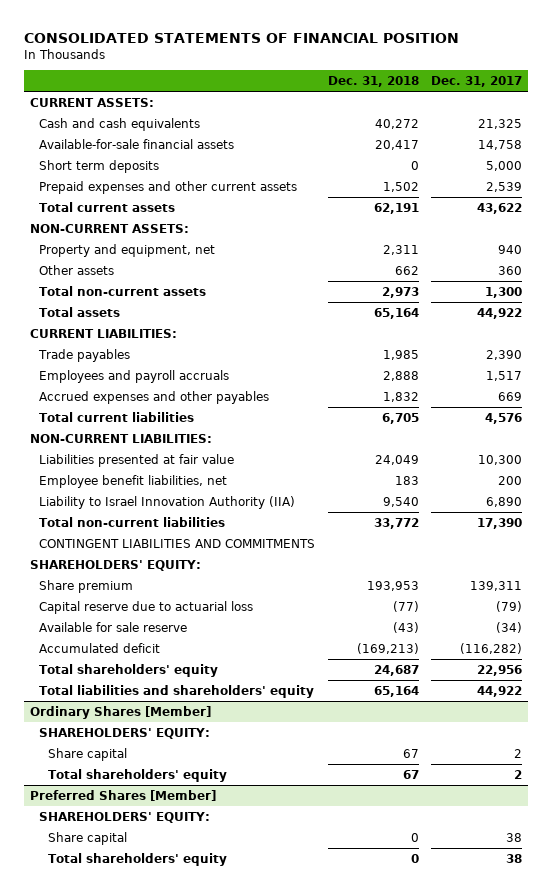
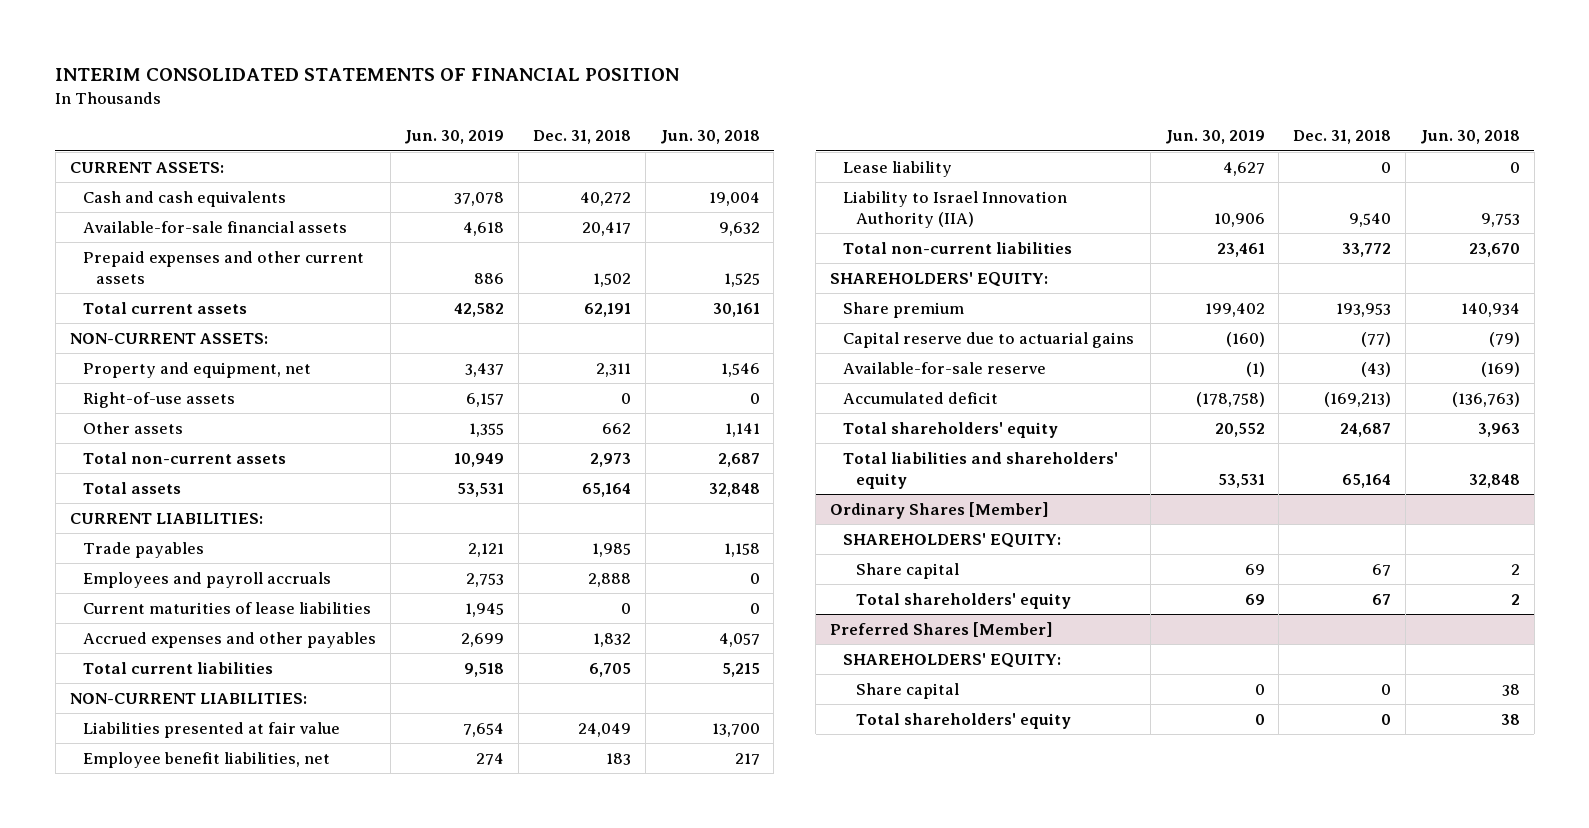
- CONSOLIDATED STATEMENTS OF FINANCIAL POSITION
+ INTERIM CONSOLIDATED STATEMENTS OF FINANCIAL POSITION
- | Dec. 31, 2018 | Dec. 31, 2017
+ | Jun. 30, 2019 | Dec. 31, 2018 | Jun. 30, 2018
- Short term deposits | 0 | 5,000
+ Right-of-use assets | 6,157 | 0 | 0
+ Current maturities of lease liabilities | 1,945 | 0 | 0
+ Lease liability | 4,627 | 0 | 0
- CONTINGENT LIABILITIES AND COMMITMENTS
- Capital reserve due to actuarial loss | (77) | (79)
- Available for sale reserve | (43) | (34)
+ Capital reserve due to actuarial gains | (160) | (77) | (79)
+ Available-for-sale reserve | (1) | (43) | (169)

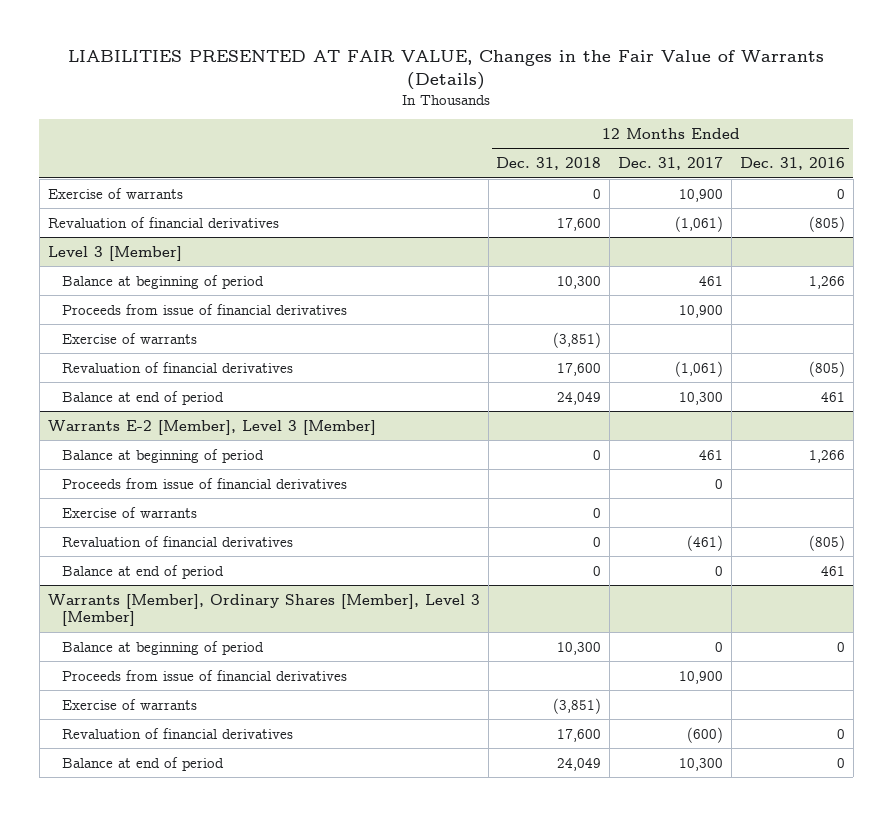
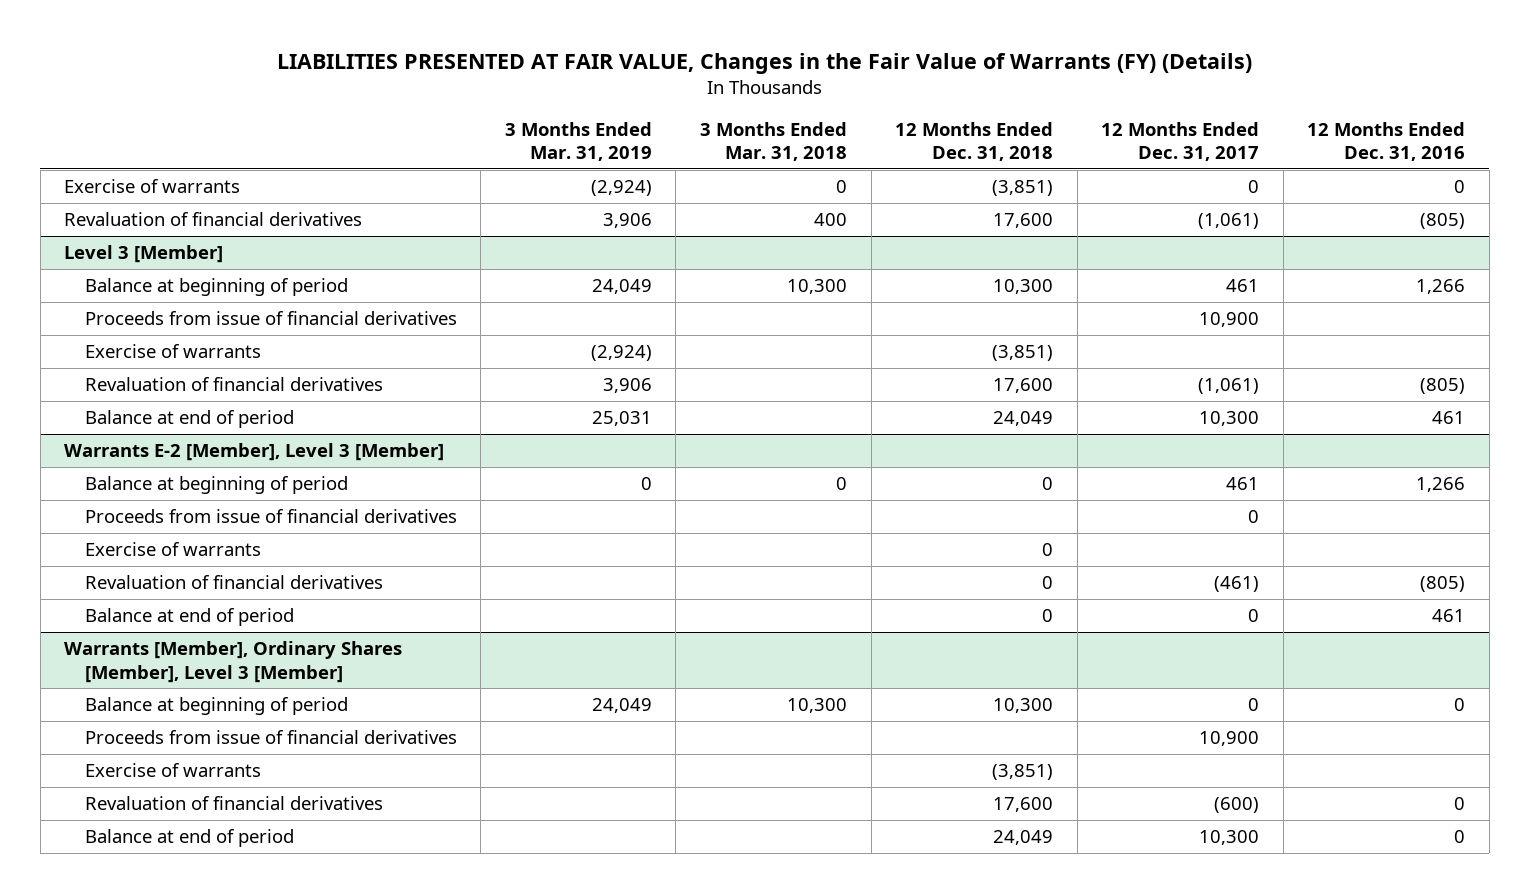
- LIABILITIES PRESENTED AT FAIR VALUE, Changes in the Fair Value of Warrants (Details)
+ LIABILITIES PRESENTED AT FAIR VALUE, Changes in the Fair Value of Warrants (FY) (Details)
- | 12 Months Ended Dec. 31, 2018 | 12 Months Ended Dec. 31, 2017 | 12 Months Ended Dec. 31, 2016
+ | 3 Months Ended Mar. 31, 2019 | 3 Months Ended Mar. 31, 2018 | 12 Months Ended Dec. 31, 2018 | 12 Months Ended Dec. 31, 2017 | 12 Months Ended Dec. 31, 2016
- Exercise of warrants | 0 | 10,900 | 0
+ Exercise of warrants | (2,924) | 0 | (3,851) | 0 | 0

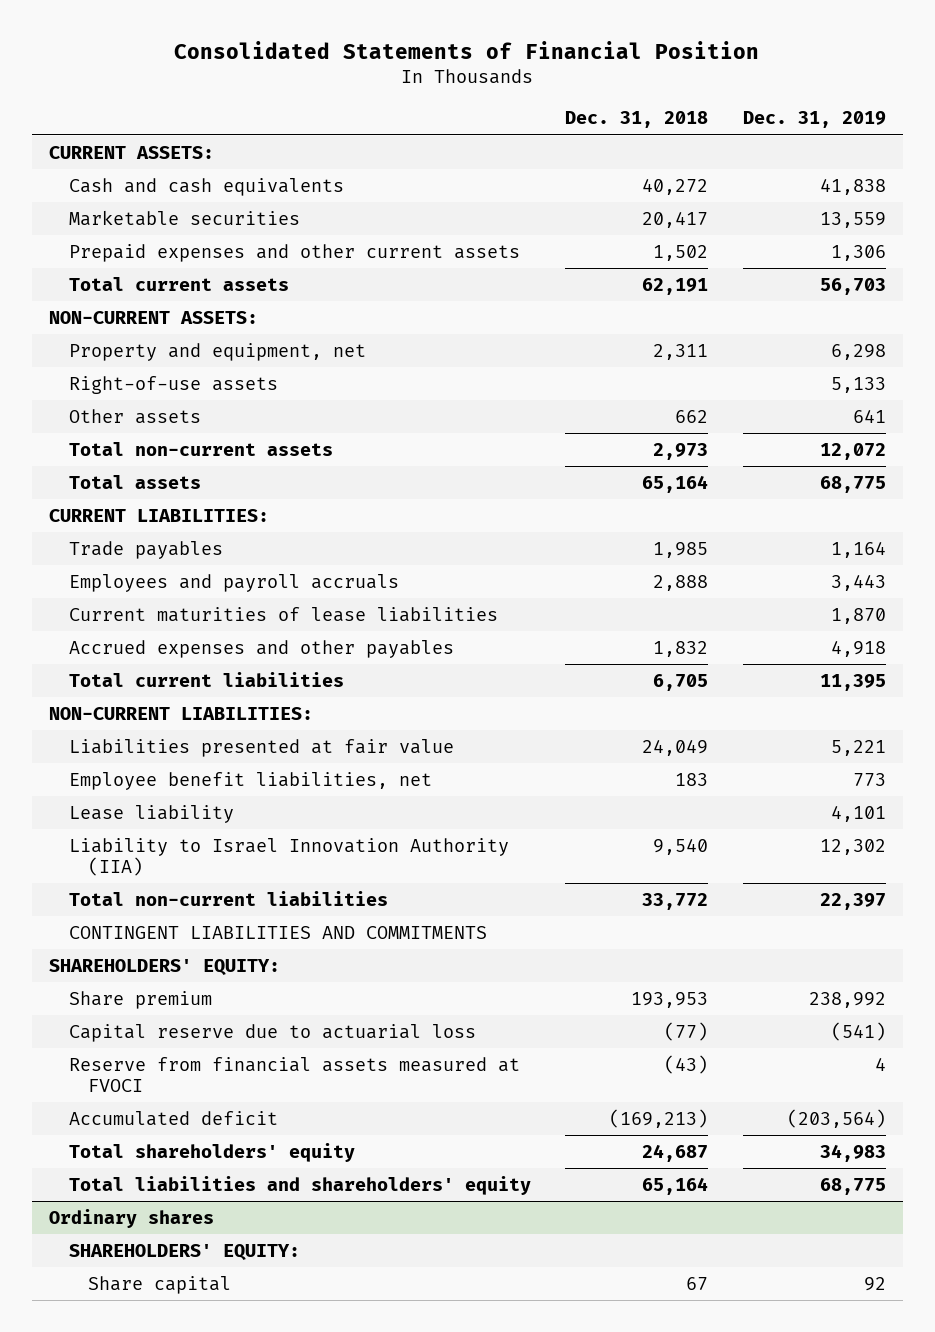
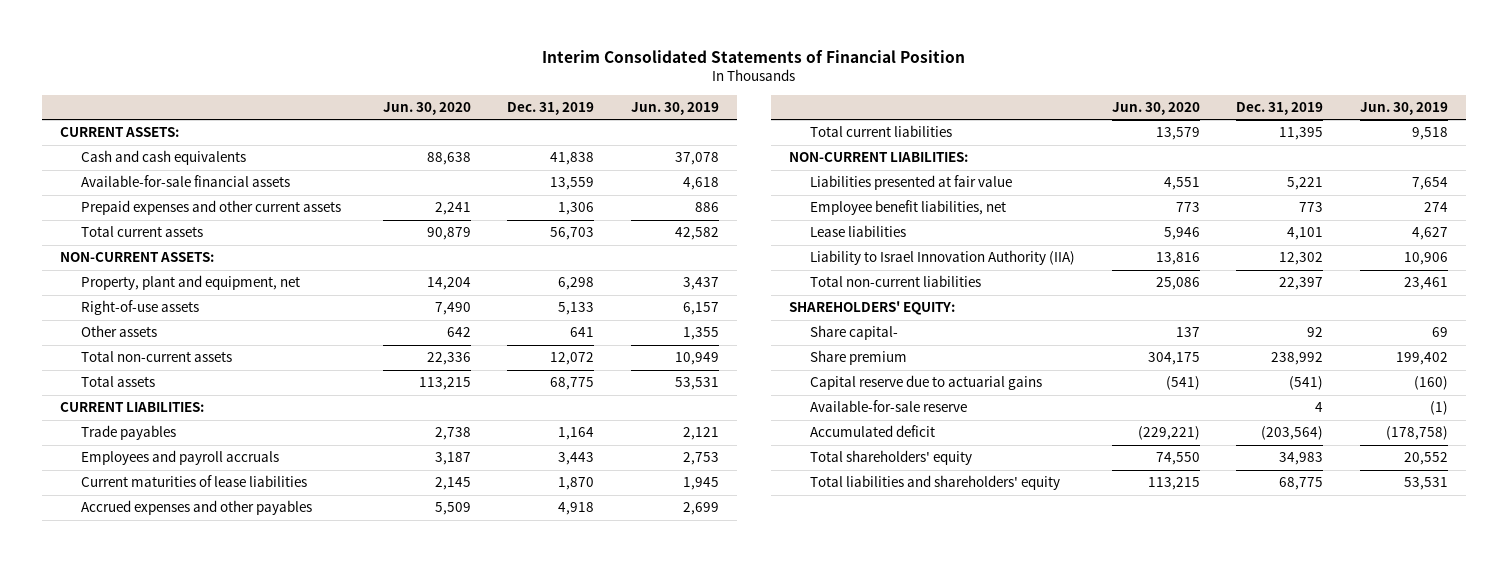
- Consolidated Statements of Financial Position
+ Interim Consolidated Statements of Financial Position
- | Dec. 31, 2018 | Dec. 31, 2019
+ | Jun. 30, 2020 | Dec. 31, 2019 | Jun. 30, 2019
- Marketable securities | 20,417 | 13,559
+ Available-for-sale financial assets | | 13,559 | 4,618
- Property and equipment, net | 2,311 | 6,298
+ Property, plant and equipment, net | 14,204 | 6,298 | 3,437
- Lease liability | | 4,101
+ Lease liabilities | 5,946 | 4,101 | 4,627
- CONTINGENT LIABILITIES AND COMMITMENTS
+ Share capital- | 137 | 92 | 69
- Capital reserve due to actuarial loss | (77) | (541)
- Reserve from financial assets measured at FVOCI | (43) | 4
+ Capital reserve due to actuarial gains | (541) | (541) | (160)
+ Available-for-sale reserve | | 4 | (1)
- Ordinary shares
- SHAREHOLDERS' EQUITY:
- Share capital | 67 | 92

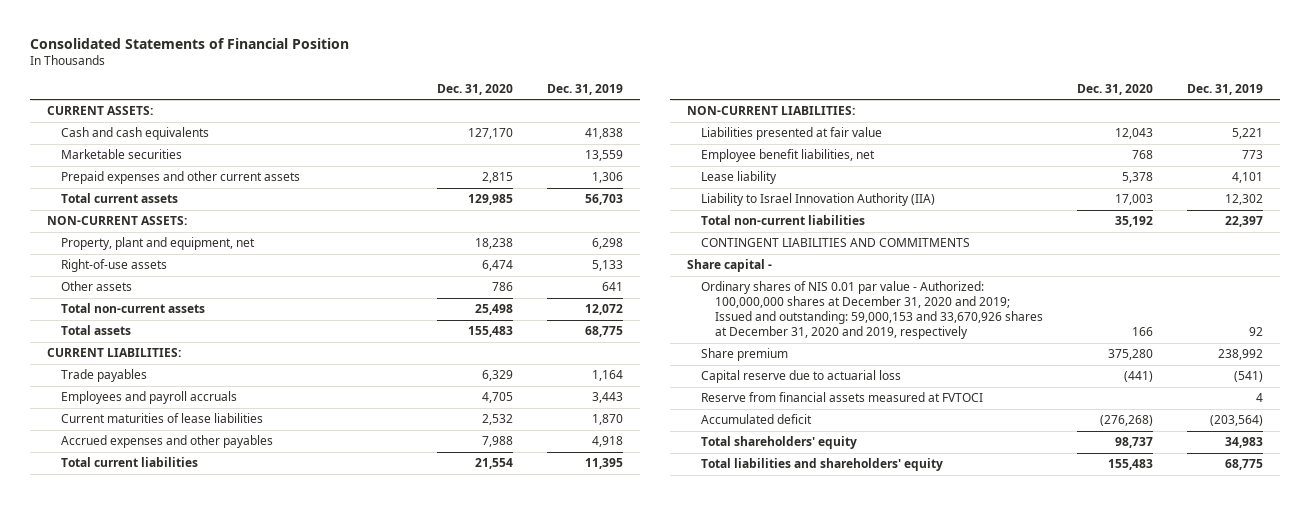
- Interim Consolidated Statements of Financial Position
+ Consolidated Statements of Financial Position
- | Jun. 30, 2020 | Dec. 31, 2019 | Jun. 30, 2019
+ | Dec. 31, 2020 | Dec. 31, 2019
- Available-for-sale financial assets | | 13,559 | 4,618
+ Marketable securities | | 13,559
- Lease liabilities | 5,946 | 4,101 | 4,627
+ Lease liability | 5,378 | 4,101
- SHAREHOLDERS' EQUITY:
- Share capital- | 137 | 92 | 69
+ CONTINGENT LIABILITIES AND COMMITMENTS
+ Share capital -
+ Ordinary shares of NIS 0.01 par value - Authorized: 100,000,000 shares at December 31, 2020 and 2019; Issued and outstanding: 59,000,153 and 33,670,926 shares at December 31, 2020 and 2019, respectively | 166 | 92
- Capital reserve due to actuarial gains | (541) | (541) | (160)
- Available-for-sale reserve | | 4 | (1)
+ Capital reserve due to actuarial loss | (441) | (541)
+ Reserve from financial assets measured at FVTOCI | | 4

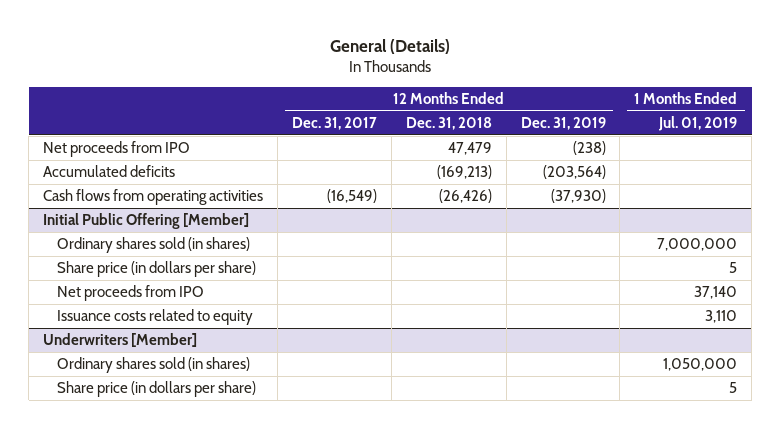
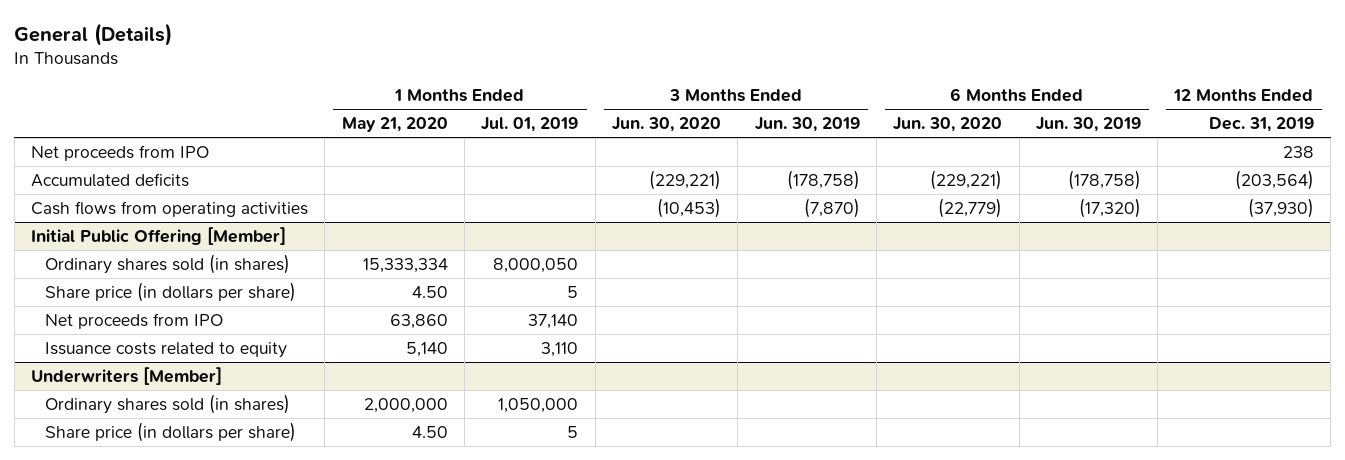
- | 12 Months Ended Dec. 31, 2017 | 12 Months Ended Dec. 31, 2018 | 12 Months Ended Dec. 31, 2019 | 1 Months Ended Jul. 01, 2019
+ | 1 Months Ended May 21, 2020 | 1 Months Ended Jul. 01, 2019 | 3 Months Ended Jun. 30, 2020 | 3 Months Ended Jun. 30, 2019 | 6 Months Ended Jun. 30, 2020 | 6 Months Ended Jun. 30, 2019 | 12 Months Ended Dec. 31, 2019
- Net proceeds from IPO | | 47,479 | (238) |
+ Net proceeds from IPO | | | | | | | 238
@ Initial Public Offering [Member]
- Ordinary shares sold (in shares) | | | | 7,000,000
+ Ordinary shares sold (in shares) | 15,333,334 | 8,000,050 | | | | |

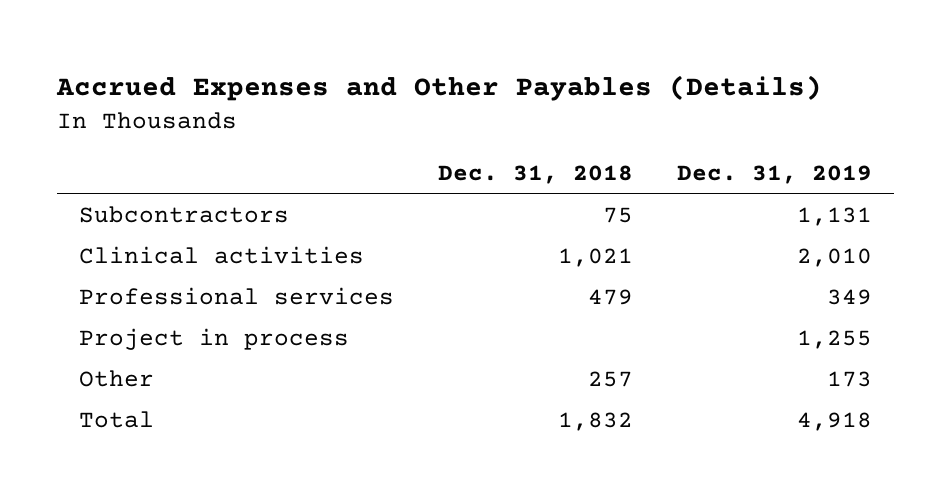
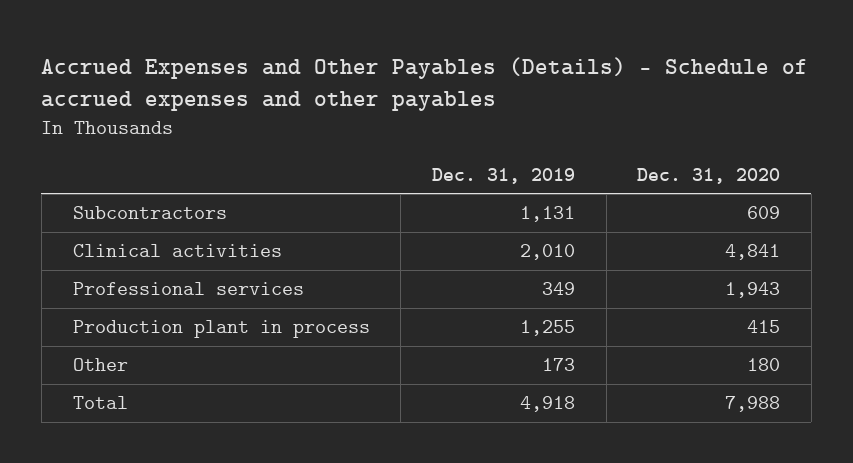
- Accrued Expenses and Other Payables (Details)
+ Accrued Expenses and Other Payables (Details) - Schedule of accrued expenses and other payables
- | Dec. 31, 2018 | Dec. 31, 2019
+ | Dec. 31, 2019 | Dec. 31, 2020
- Project in process | | 1,255
+ Production plant in process | 1,255 | 415

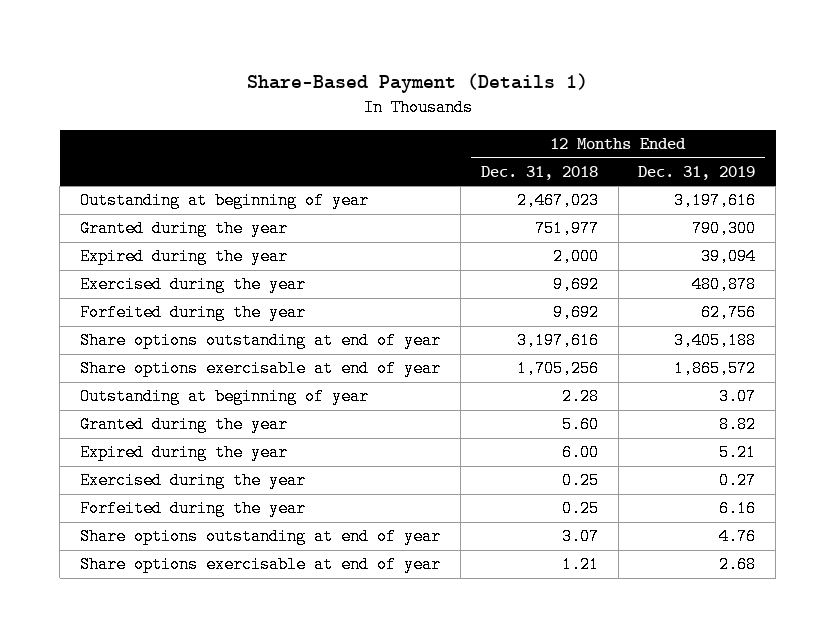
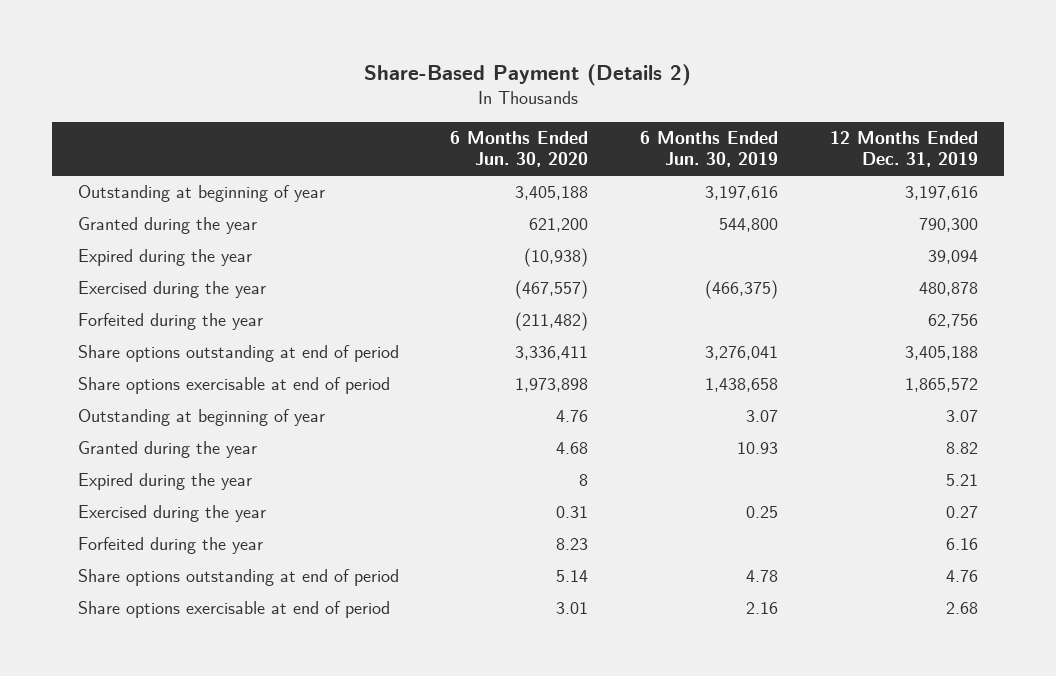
- Share-Based Payment (Details 1)
+ Share-Based Payment (Details 2)
- | 12 Months Ended Dec. 31, 2018 | 12 Months Ended Dec. 31, 2019
+ | 6 Months Ended Jun. 30, 2020 | 6 Months Ended Jun. 30, 2019 | 12 Months Ended Dec. 31, 2019
- Share options outstanding at end of year | 3,197,616 | 3,405,188
- Share options exercisable at end of year | 1,705,256 | 1,865,572
+ Share options outstanding at end of period | 3,336,411 | 3,276,041 | 3,405,188
+ Share options exercisable at end of period | 1,973,898 | 1,438,658 | 1,865,572
- Share options outstanding at end of year | 3.07 | 4.76
- Share options exercisable at end of year | 1.21 | 2.68
+ Share options outstanding at end of period | 5.14 | 4.78 | 4.76
+ Share options exercisable at end of period | 3.01 | 2.16 | 2.68

